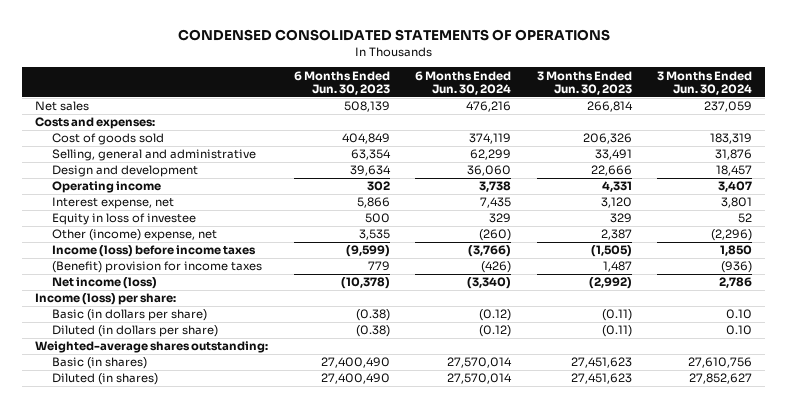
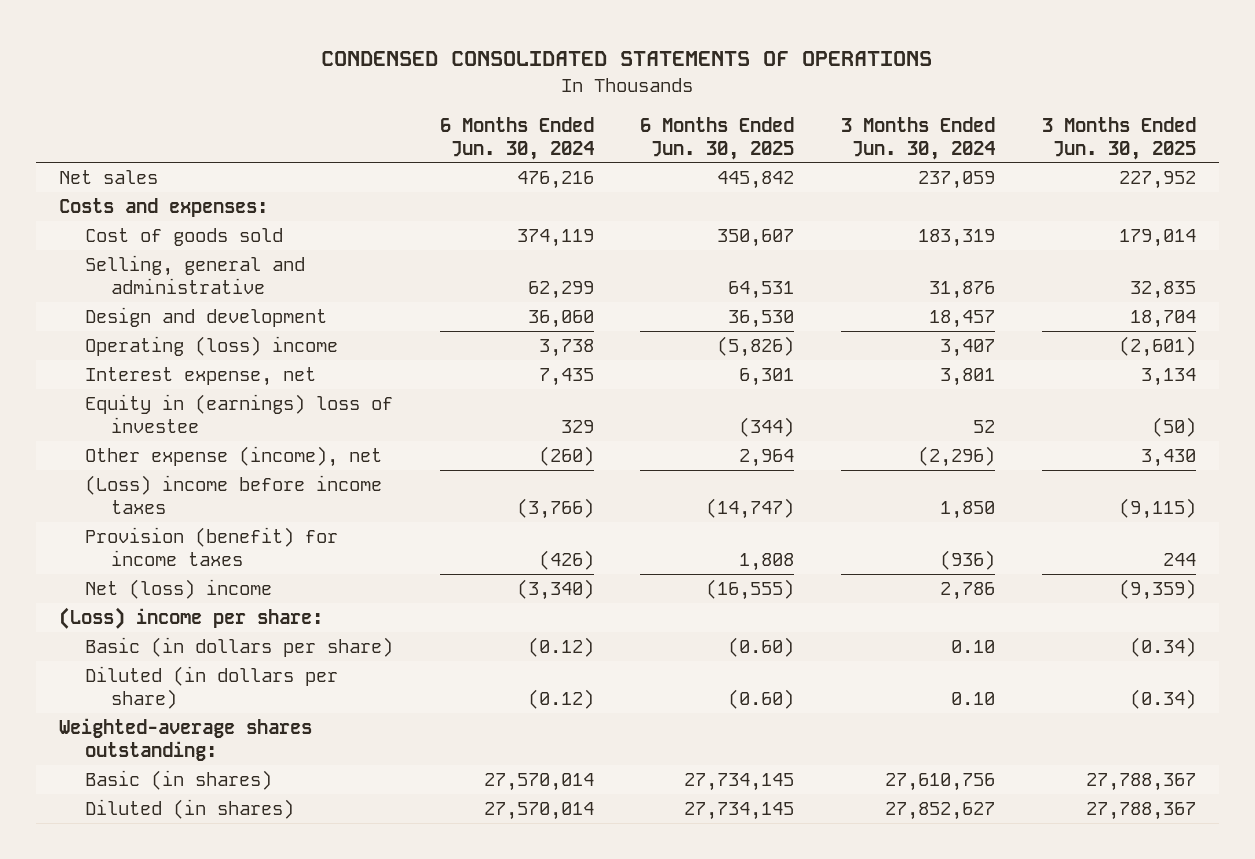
- | 6 Months Ended Jun. 30, 2023 | 6 Months Ended Jun. 30, 2024 | 3 Months Ended Jun. 30, 2023 | 3 Months Ended Jun. 30, 2024
+ | 6 Months Ended Jun. 30, 2024 | 6 Months Ended Jun. 30, 2025 | 3 Months Ended Jun. 30, 2024 | 3 Months Ended Jun. 30, 2025
- Operating income | 302 | 3,738 | 4,331 | 3,407
+ Operating (loss) income | 3,738 | (5,826) | 3,407 | (2,601)
- Equity in loss of investee | 500 | 329 | 329 | 52
- Other (income) expense, net | 3,535 | (260) | 2,387 | (2,296)
- Income (loss) before income taxes | (9,599) | (3,766) | (1,505) | 1,850
- (Benefit) provision for income taxes | 779 | (426) | 1,487 | (936)
- Net income (loss) | (10,378) | (3,340) | (2,992) | 2,786
- Income (loss) per share:
+ Equity in (earnings) loss of investee | 329 | (344) | 52 | (50)
+ Other expense (income), net | (260) | 2,964 | (2,296) | 3,430
+ (Loss) income before income taxes | (3,766) | (14,747) | 1,850 | (9,115)
+ Provision (benefit) for income taxes | (426) | 1,808 | (936) | 244
+ Net (loss) income | (3,340) | (16,555) | 2,786 | (9,359)
+ (Loss) income per share:

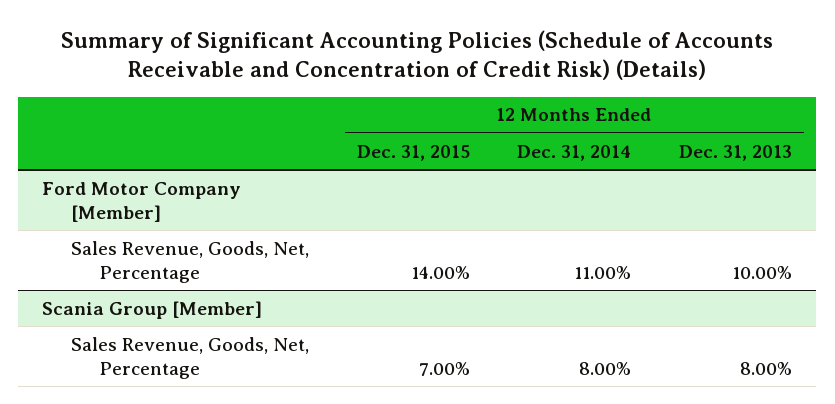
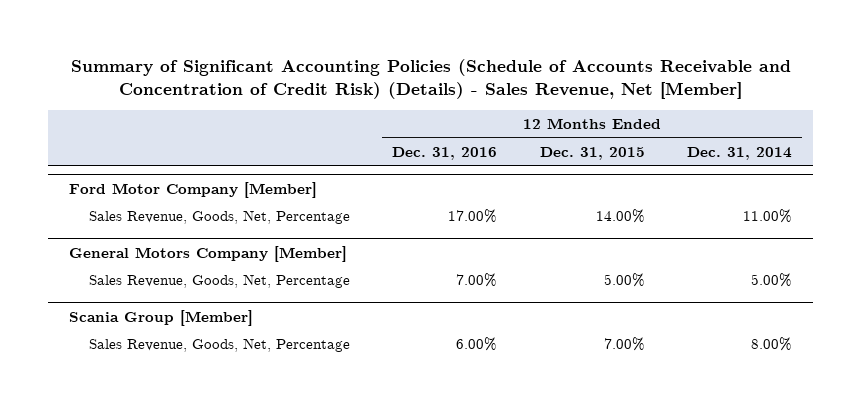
- Summary of Significant Accounting Policies (Schedule of Accounts Receivable and Concentration of Credit Risk) (Details)
+ Summary of Significant Accounting Policies (Schedule of Accounts Receivable and Concentration of Credit Risk) (Details) - Sales Revenue, Net [Member]
- | 12 Months Ended Dec. 31, 2015 | 12 Months Ended Dec. 31, 2014 | 12 Months Ended Dec. 31, 2013
+ | 12 Months Ended Dec. 31, 2016 | 12 Months Ended Dec. 31, 2015 | 12 Months Ended Dec. 31, 2014
+ General Motors Company [Member]
+ Sales Revenue, Goods, Net, Percentage | 7.00% | 5.00% | 5.00%

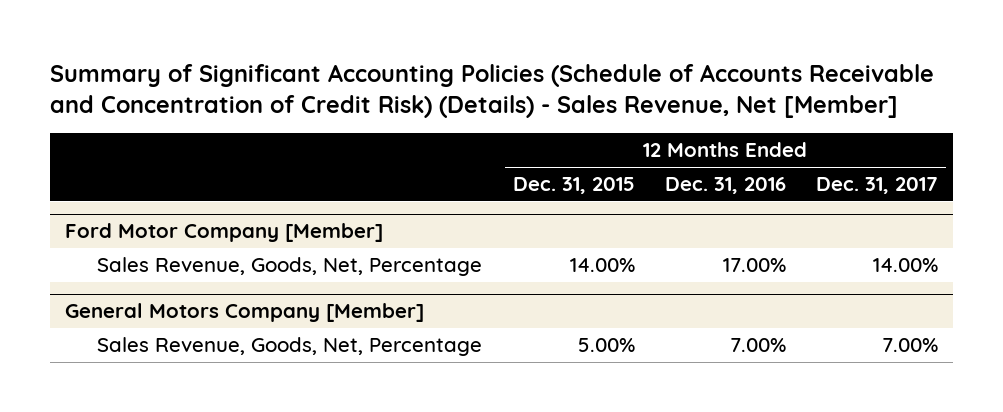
- | 12 Months Ended Dec. 31, 2016 | 12 Months Ended Dec. 31, 2015 | 12 Months Ended Dec. 31, 2014
+ | 12 Months Ended Dec. 31, 2015 | 12 Months Ended Dec. 31, 2016 | 12 Months Ended Dec. 31, 2017
- Scania Group [Member]
- Sales Revenue, Goods, Net, Percentage | 6.00% | 7.00% | 8.00%

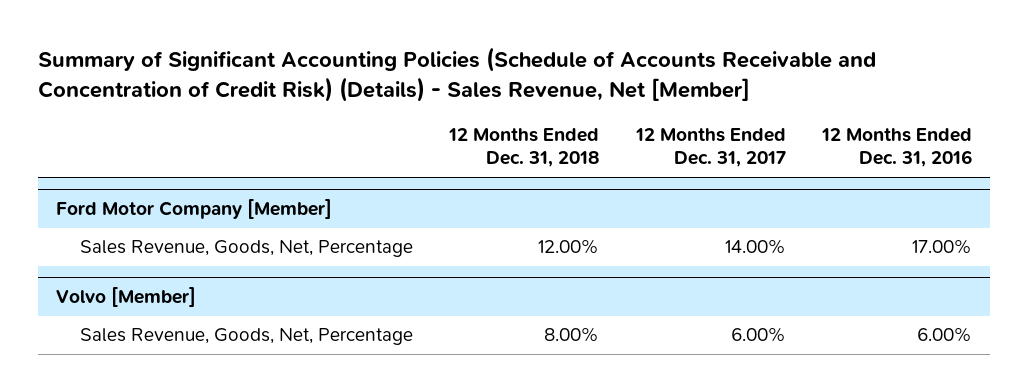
- | 12 Months Ended Dec. 31, 2015 | 12 Months Ended Dec. 31, 2016 | 12 Months Ended Dec. 31, 2017
+ | 12 Months Ended Dec. 31, 2018 | 12 Months Ended Dec. 31, 2017 | 12 Months Ended Dec. 31, 2016
- General Motors Company [Member]
- Sales Revenue, Goods, Net, Percentage | 5.00% | 7.00% | 7.00%
+ Volvo [Member]
+ Sales Revenue, Goods, Net, Percentage | 8.00% | 6.00% | 6.00%

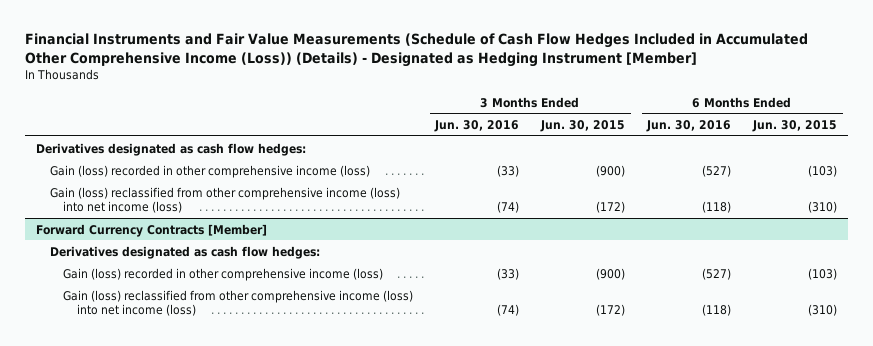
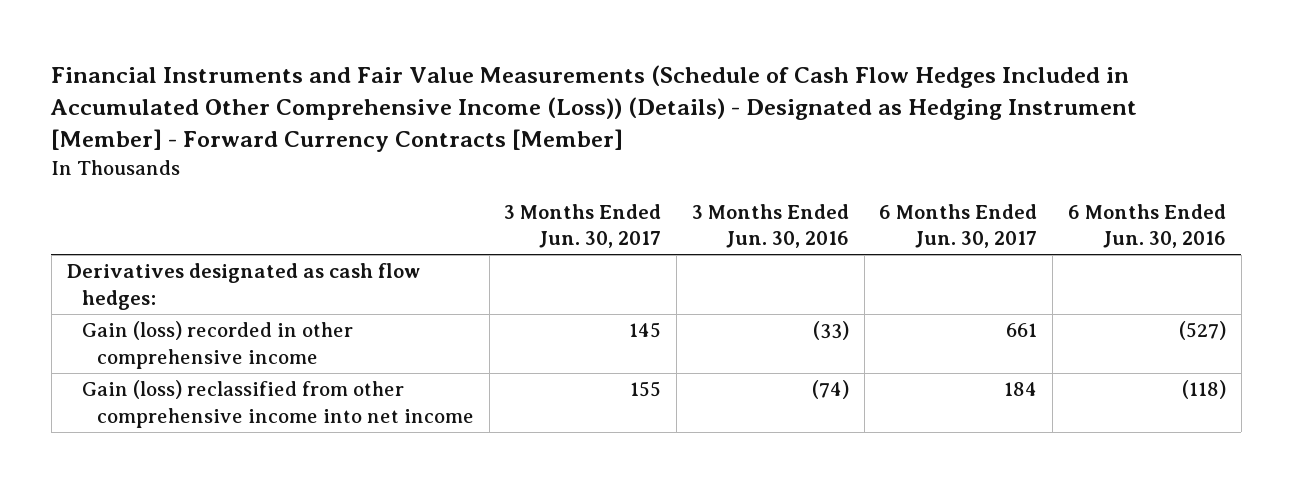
- Financial Instruments and Fair Value Measurements (Schedule of Cash Flow Hedges Included in Accumulated Other Comprehensive Income (Loss)) (Details) - Designated as Hedging Instrument [Member]
+ Financial Instruments and Fair Value Measurements (Schedule of Cash Flow Hedges Included in Accumulated Other Comprehensive Income (Loss)) (Details) - Designated as Hedging Instrument [Member] - Forward Currency Contracts [Member]
- | 3 Months Ended Jun. 30, 2016 | 3 Months Ended Jun. 30, 2015 | 6 Months Ended Jun. 30, 2016 | 6 Months Ended Jun. 30, 2015
+ | 3 Months Ended Jun. 30, 2017 | 3 Months Ended Jun. 30, 2016 | 6 Months Ended Jun. 30, 2017 | 6 Months Ended Jun. 30, 2016
- Gain (loss) recorded in other comprehensive income (loss) | (33) | (900) | (527) | (103)
- Gain (loss) reclassified from other comprehensive income (loss) into net income (loss) | (74) | (172) | (118) | (310)
- Forward Currency Contracts [Member]
- Derivatives designated as cash flow hedges:
- Gain (loss) recorded in other comprehensive income (loss) | (33) | (900) | (527) | (103)
- Gain (loss) reclassified from other comprehensive income (loss) into net income (loss) | (74) | (172) | (118) | (310)
+ Gain (loss) recorded in other comprehensive income | 145 | (33) | 661 | (527)
+ Gain (loss) reclassified from other comprehensive income into net income | 155 | (74) | 184 | (118)

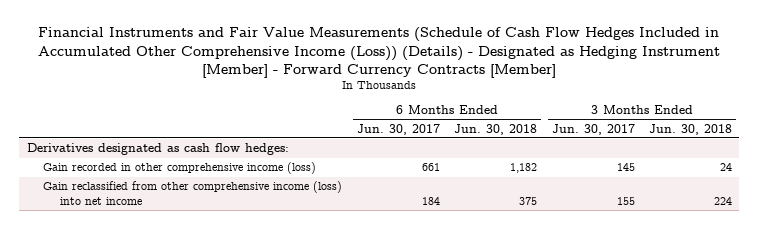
- | 3 Months Ended Jun. 30, 2017 | 3 Months Ended Jun. 30, 2016 | 6 Months Ended Jun. 30, 2017 | 6 Months Ended Jun. 30, 2016
+ | 6 Months Ended Jun. 30, 2017 | 6 Months Ended Jun. 30, 2018 | 3 Months Ended Jun. 30, 2017 | 3 Months Ended Jun. 30, 2018
- Gain (loss) recorded in other comprehensive income | 145 | (33) | 661 | (527)
- Gain (loss) reclassified from other comprehensive income into net income | 155 | (74) | 184 | (118)
+ Gain recorded in other comprehensive income (loss) | 661 | 1,182 | 145 | 24
+ Gain reclassified from other comprehensive income (loss) into net income | 184 | 375 | 155 | 224

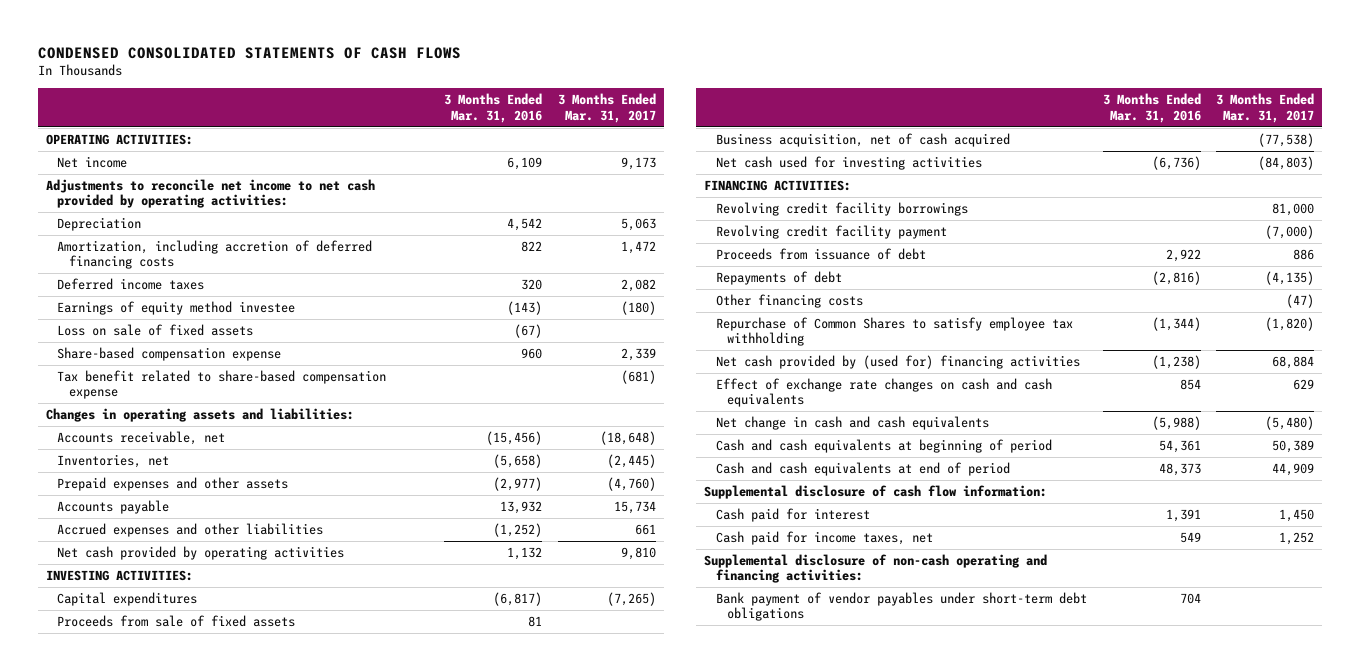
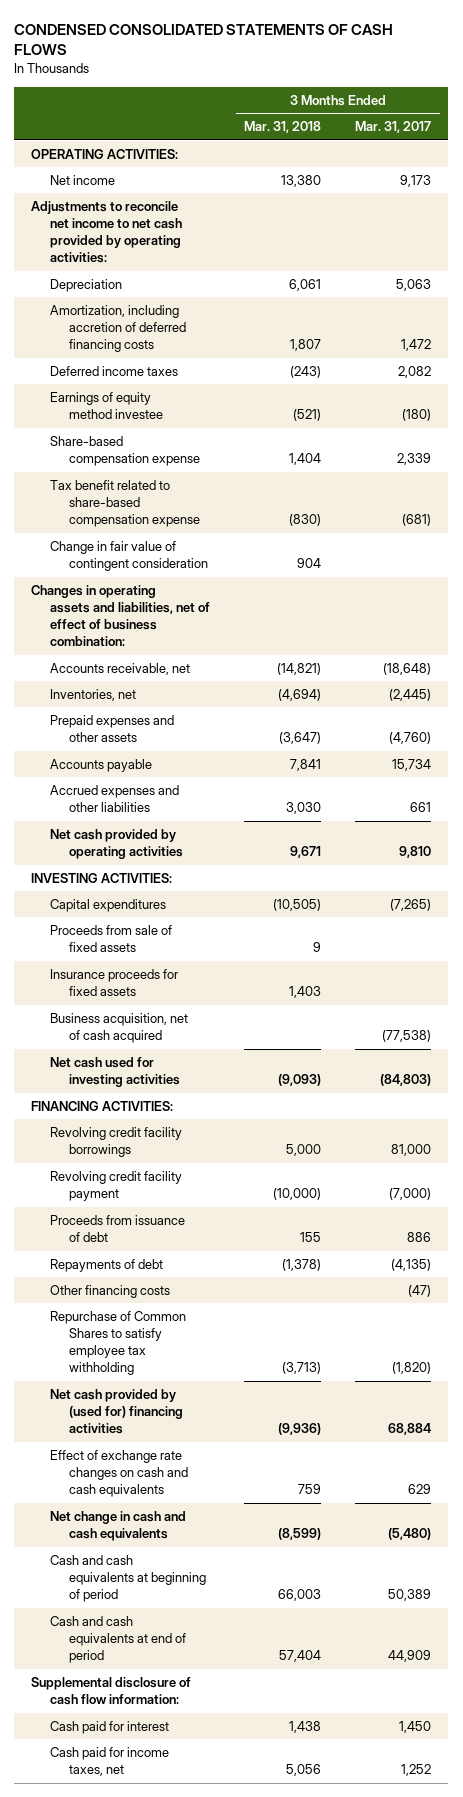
- | 3 Months Ended Mar. 31, 2016 | 3 Months Ended Mar. 31, 2017
+ | 3 Months Ended Mar. 31, 2018 | 3 Months Ended Mar. 31, 2017
- Loss on sale of fixed assets | (67) |
- Changes in operating assets and liabilities:
+ Change in fair value of contingent consideration | 904 |
+ Changes in operating assets and liabilities, net of effect of business combination:
+ Insurance proceeds for fixed assets | 1,403 |
- Supplemental disclosure of non-cash operating and financing activities:
- Bank payment of vendor payables under short-term debt obligations | 704 |

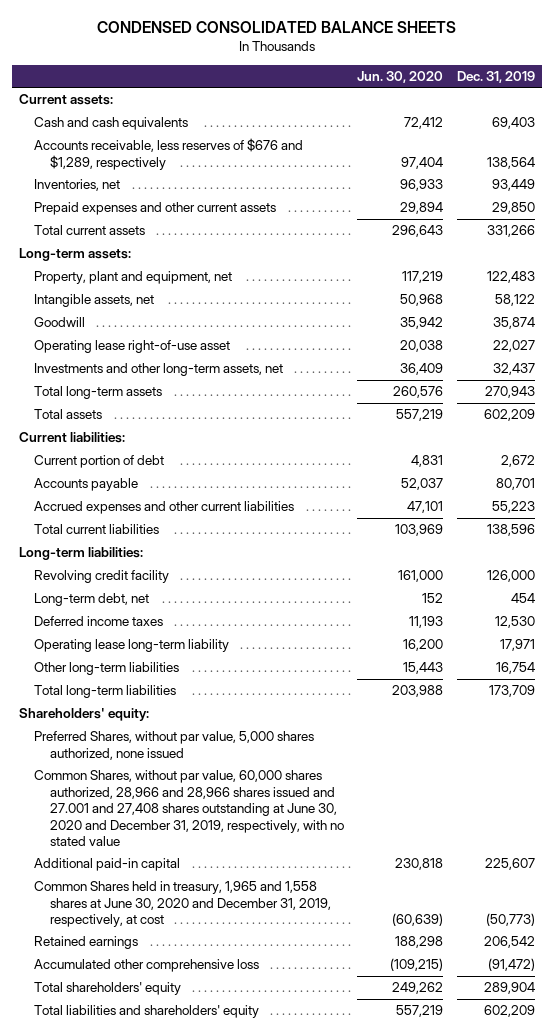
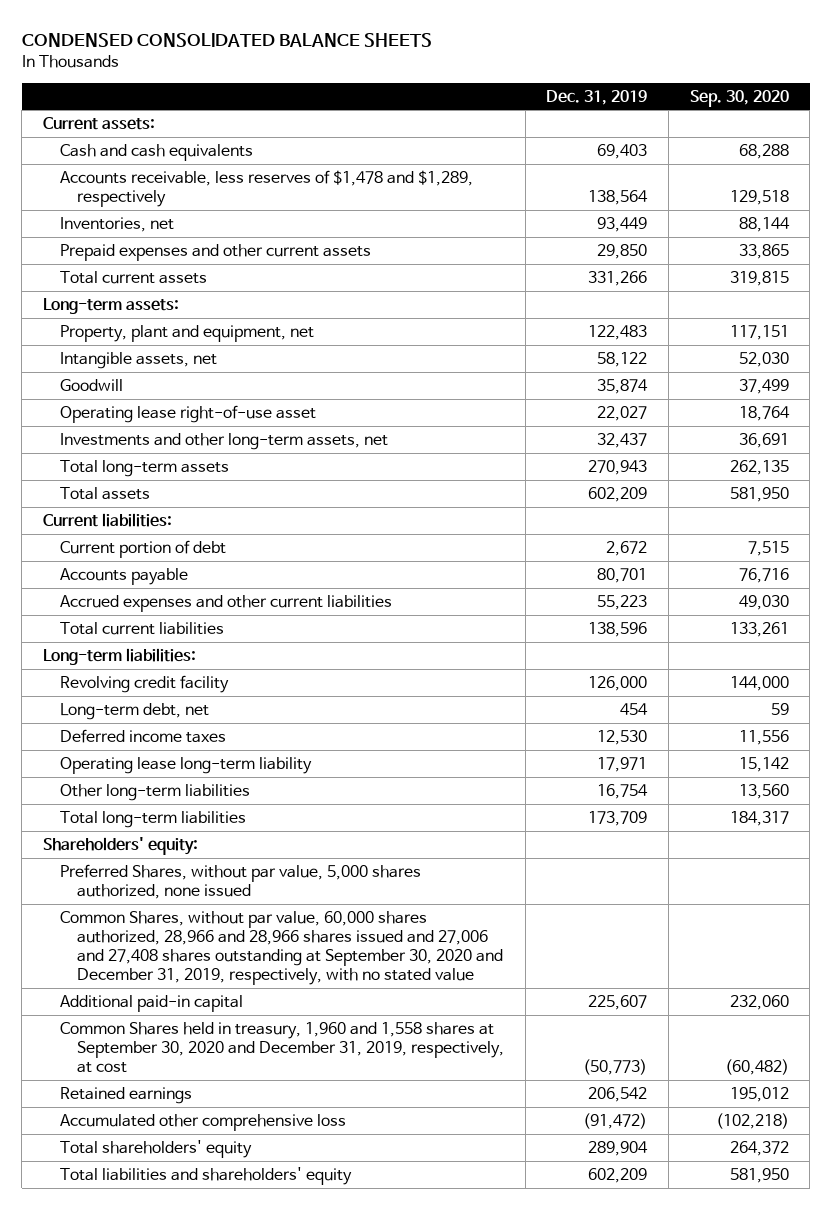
- | Jun. 30, 2020 | Dec. 31, 2019
+ | Dec. 31, 2019 | Sep. 30, 2020
- Accounts receivable, less reserves of $676 and $1,289, respectively | 97,404 | 138,564
+ Accounts receivable, less reserves of $1,478 and $1,289, respectively | 138,564 | 129,518
- Common Shares, without par value, 60,000 shares authorized, 28,966 and 28,966 shares issued and 27.001 and 27,408 shares outstanding at June 30, 2020 and December 31, 2019, respectively, with no stated value
+ Common Shares, without par value, 60,000 shares authorized, 28,966 and 28,966 shares issued and 27,006 and 27,408 shares outstanding at September 30, 2020 and December 31, 2019, respectively, with no stated value
- Common Shares held in treasury, 1,965 and 1,558 shares at June 30, 2020 and December 31, 2019, respectively, at cost | (60,639) | (50,773)
+ Common Shares held in treasury, 1,960 and 1,558 shares at September 30, 2020 and December 31, 2019, respectively, at cost | (50,773) | (60,482)

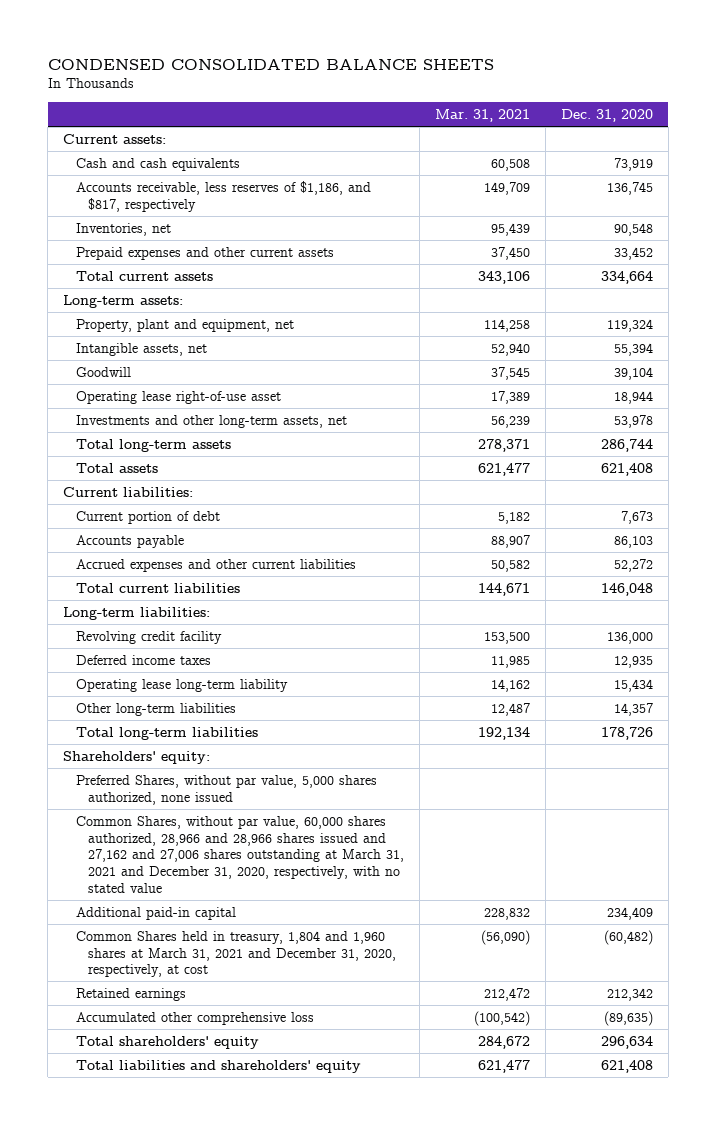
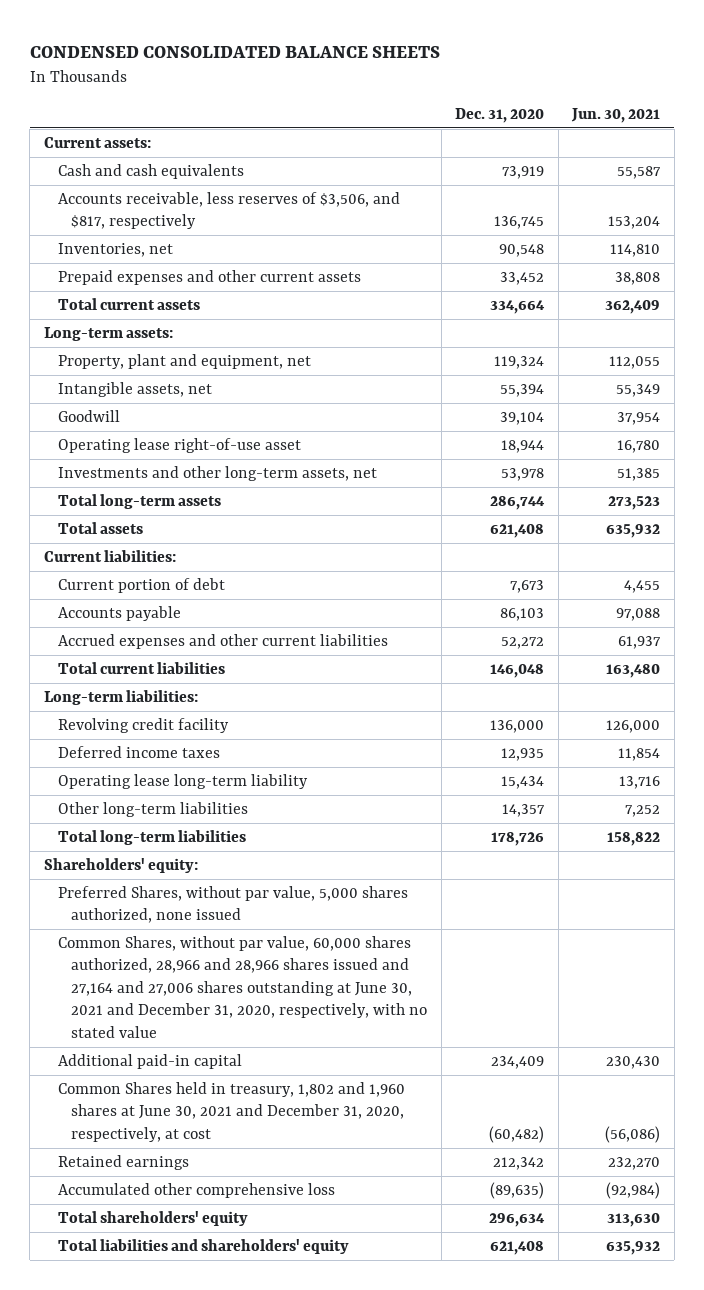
- | Mar. 31, 2021 | Dec. 31, 2020
+ | Dec. 31, 2020 | Jun. 30, 2021
- Accounts receivable, less reserves of $1,186, and $817, respectively | 149,709 | 136,745
+ Accounts receivable, less reserves of $3,506, and $817, respectively | 136,745 | 153,204
- Common Shares, without par value, 60,000 shares authorized, 28,966 and 28,966 shares issued and 27,162 and 27,006 shares outstanding at March 31, 2021 and December 31, 2020, respectively, with no stated value
+ Common Shares, without par value, 60,000 shares authorized, 28,966 and 28,966 shares issued and 27,164 and 27,006 shares outstanding at June 30, 2021 and December 31, 2020, respectively, with no stated value
- Common Shares held in treasury, 1,804 and 1,960 shares at March 31, 2021 and December 31, 2020, respectively, at cost | (56,090) | (60,482)
+ Common Shares held in treasury, 1,802 and 1,960 shares at June 30, 2021 and December 31, 2020, respectively, at cost | (60,482) | (56,086)

